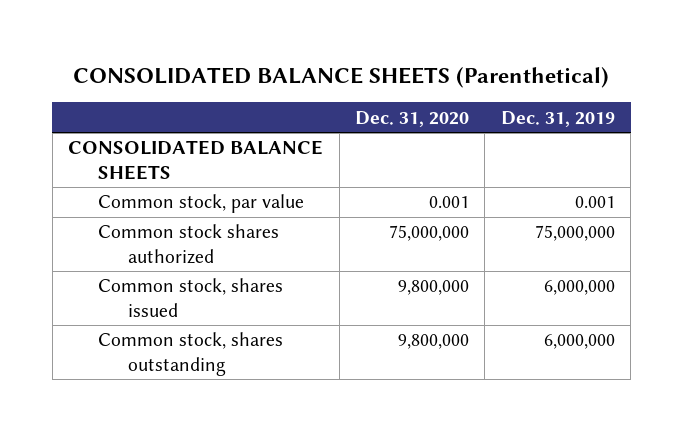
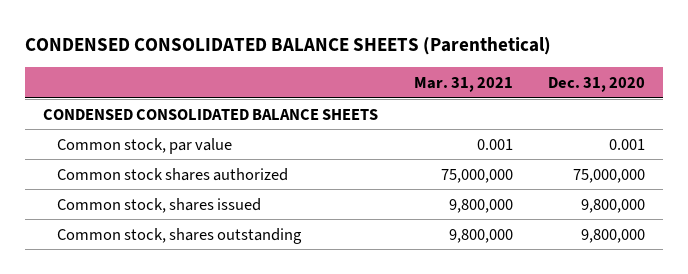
- CONSOLIDATED BALANCE SHEETS (Parenthetical)
+ CONDENSED CONSOLIDATED BALANCE SHEETS (Parenthetical)
- | Dec. 31, 2020 | Dec. 31, 2019
+ | Mar. 31, 2021 | Dec. 31, 2020
- CONSOLIDATED BALANCE SHEETS
+ CONDENSED CONSOLIDATED BALANCE SHEETS

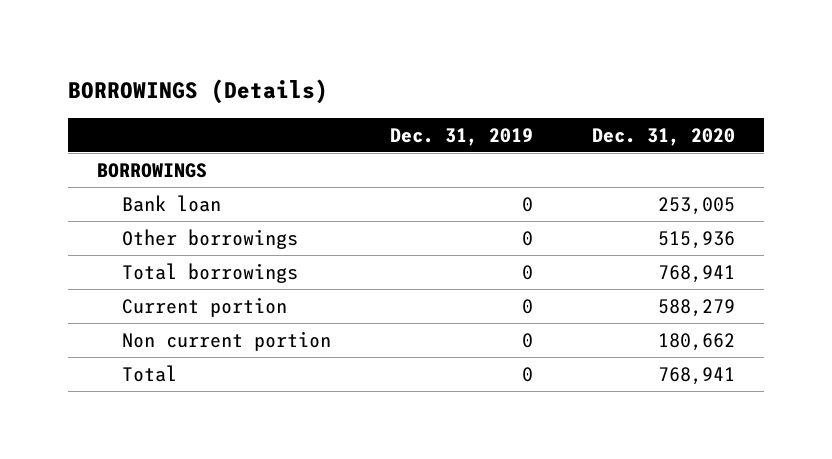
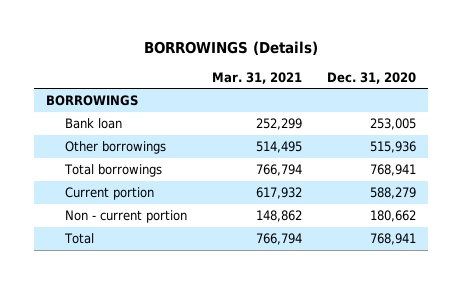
- | Dec. 31, 2019 | Dec. 31, 2020
+ | Mar. 31, 2021 | Dec. 31, 2020
- Non current portion | 0 | 180,662
+ Non - current portion | 148,862 | 180,662

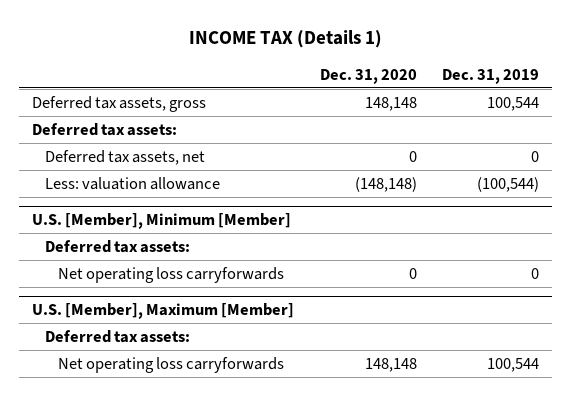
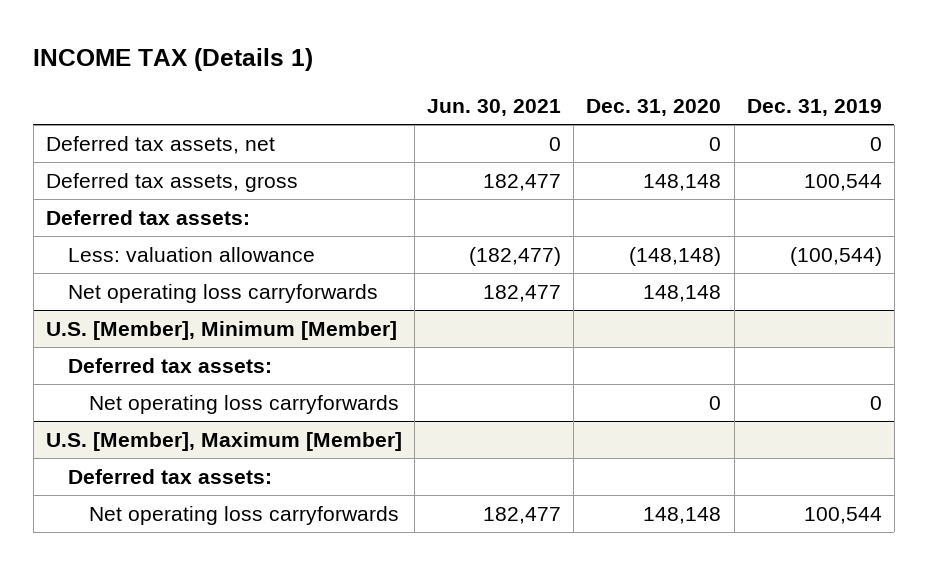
- | Dec. 31, 2020 | Dec. 31, 2019
+ | Jun. 30, 2021 | Dec. 31, 2020 | Dec. 31, 2019
moved up: Deferred tax assets, net | 0 | 0 | 0
+ Net operating loss carryforwards | 182,477 | 148,148 |

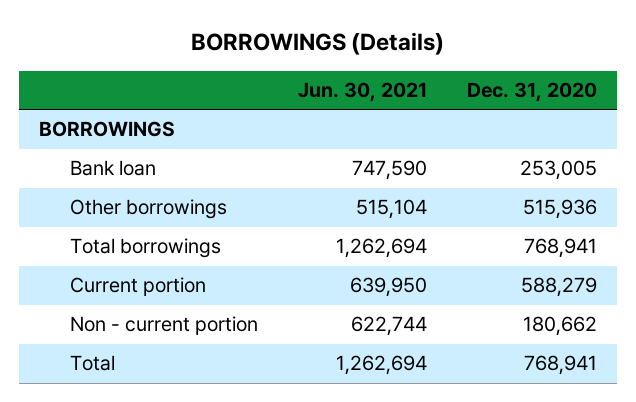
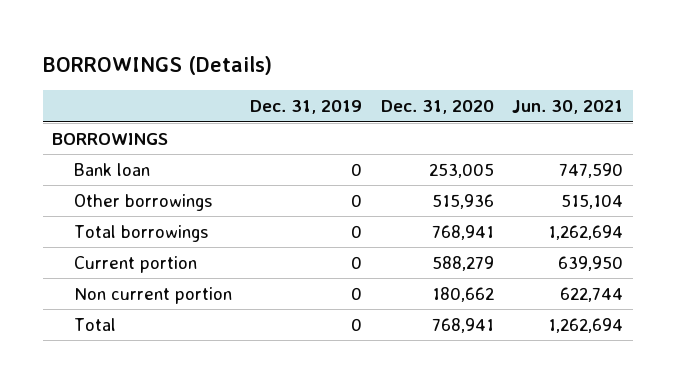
- | Jun. 30, 2021 | Dec. 31, 2020
+ | Dec. 31, 2019 | Dec. 31, 2020 | Jun. 30, 2021
- Non - current portion | 622,744 | 180,662
+ Non current portion | 0 | 180,662 | 622,744

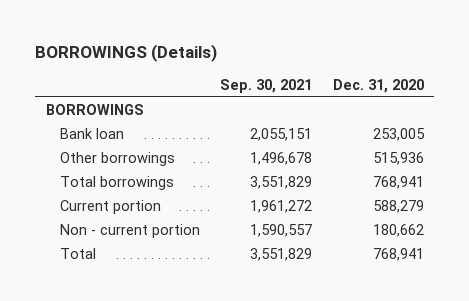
- | Dec. 31, 2019 | Dec. 31, 2020 | Jun. 30, 2021
+ | Sep. 30, 2021 | Dec. 31, 2020
- Non current portion | 0 | 180,662 | 622,744
+ Non - current portion | 1,590,557 | 180,662

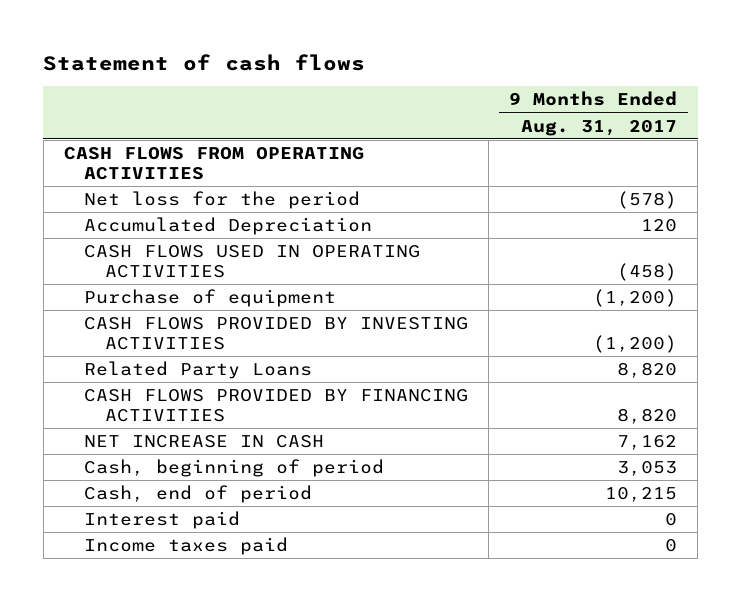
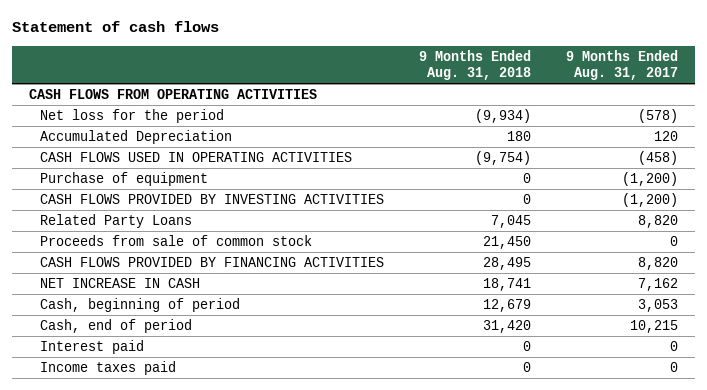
- | 9 Months Ended Aug. 31, 2017
+ | 9 Months Ended Aug. 31, 2018 | 9 Months Ended Aug. 31, 2017
+ Proceeds from sale of common stock | 21,450 | 0

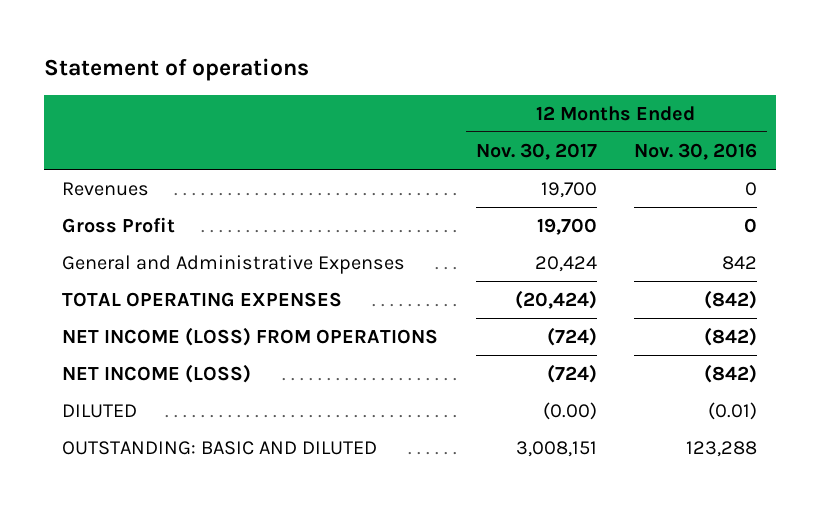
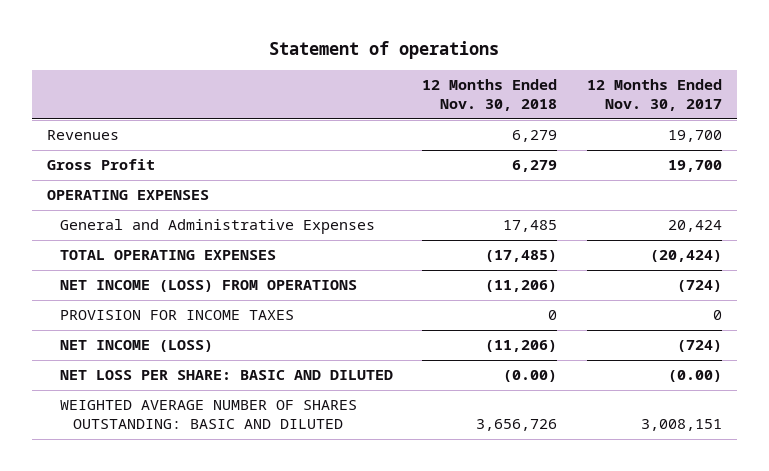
- | 12 Months Ended Nov. 30, 2017 | 12 Months Ended Nov. 30, 2016
+ | 12 Months Ended Nov. 30, 2018 | 12 Months Ended Nov. 30, 2017
+ OPERATING EXPENSES
+ PROVISION FOR INCOME TAXES | 0 | 0
- DILUTED | (0.00) | (0.01)
- OUTSTANDING: BASIC AND DILUTED | 3,008,151 | 123,288
+ NET LOSS PER SHARE: BASIC AND DILUTED | (0.00) | (0.00)
+ WEIGHTED AVERAGE NUMBER OF SHARES OUTSTANDING: BASIC AND DILUTED | 3,656,726 | 3,008,151

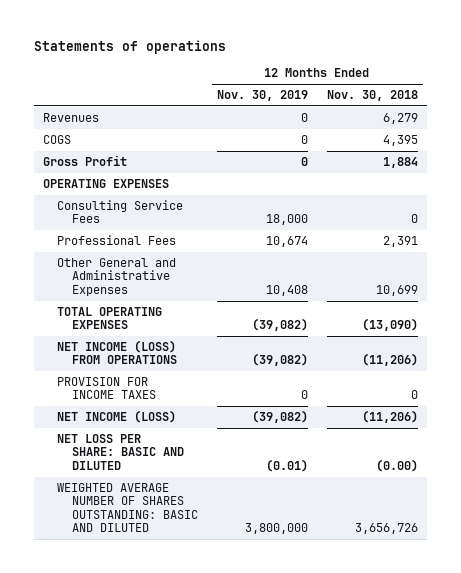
- Statement of operations
+ Statements of operations
- | 12 Months Ended Nov. 30, 2018 | 12 Months Ended Nov. 30, 2017
+ | 12 Months Ended Nov. 30, 2019 | 12 Months Ended Nov. 30, 2018
- Gross Profit | 6,279 | 19,700
+ COGS | 0 | 4,395
+ Gross Profit | 0 | 1,884
- General and Administrative Expenses | 17,485 | 20,424
- TOTAL OPERATING EXPENSES | (17,485) | (20,424)
+ Consulting Service Fees | 18,000 | 0
+ Professional Fees | 10,674 | 2,391
+ Other General and Administrative Expenses | 10,408 | 10,699
+ TOTAL OPERATING EXPENSES | (39,082) | (13,090)

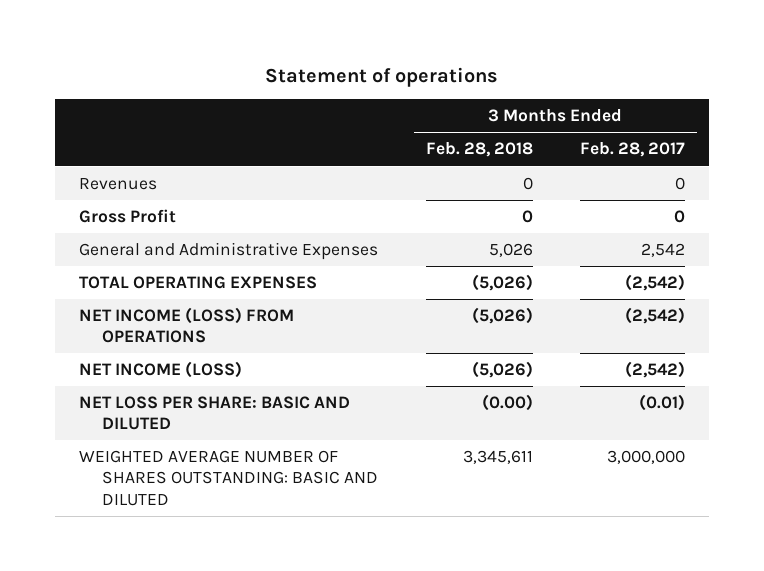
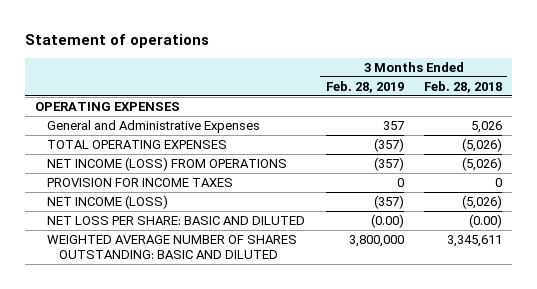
- | 3 Months Ended Feb. 28, 2018 | 3 Months Ended Feb. 28, 2017
+ | 3 Months Ended Feb. 28, 2019 | 3 Months Ended Feb. 28, 2018
- Revenues | 0 | 0
- Gross Profit | 0 | 0
+ OPERATING EXPENSES
+ PROVISION FOR INCOME TAXES | 0 | 0

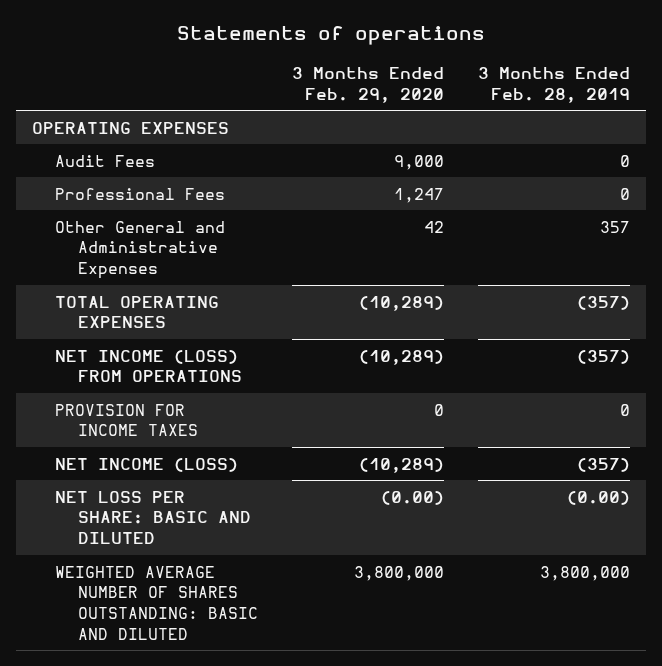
- Statement of operations
+ Statements of operations
- | 3 Months Ended Feb. 28, 2019 | 3 Months Ended Feb. 28, 2018
+ | 3 Months Ended Feb. 29, 2020 | 3 Months Ended Feb. 28, 2019
- General and Administrative Expenses | 357 | 5,026
+ Audit Fees | 9,000 | 0
+ Professional Fees | 1,247 | 0
+ Other General and Administrative Expenses | 42 | 357

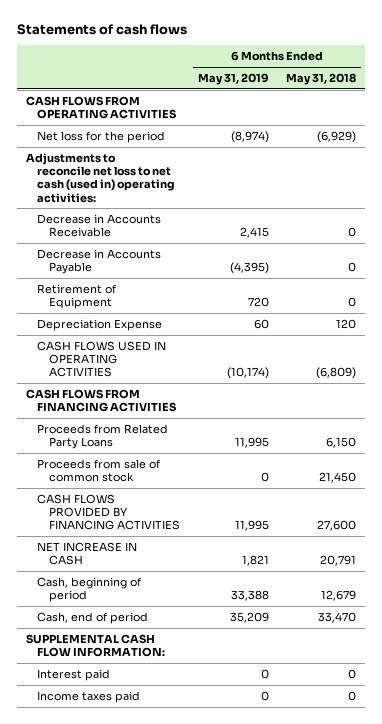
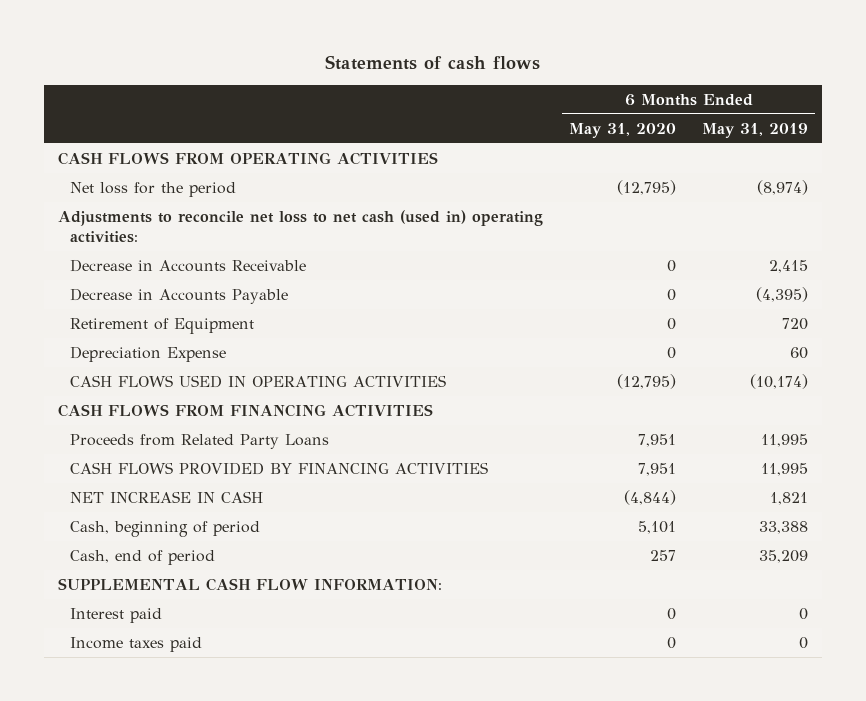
- | 6 Months Ended May 31, 2019 | 6 Months Ended May 31, 2018
+ | 6 Months Ended May 31, 2020 | 6 Months Ended May 31, 2019
- Proceeds from sale of common stock | 0 | 21,450

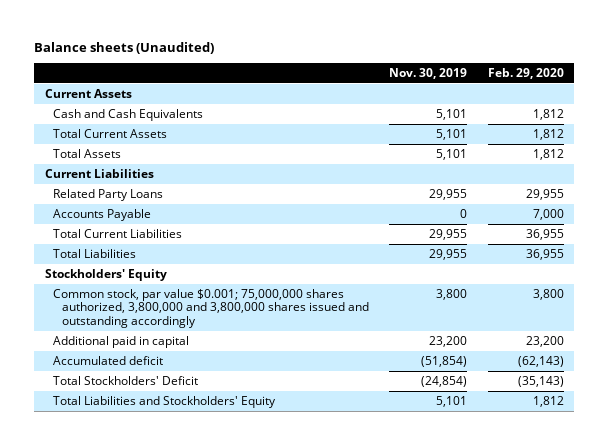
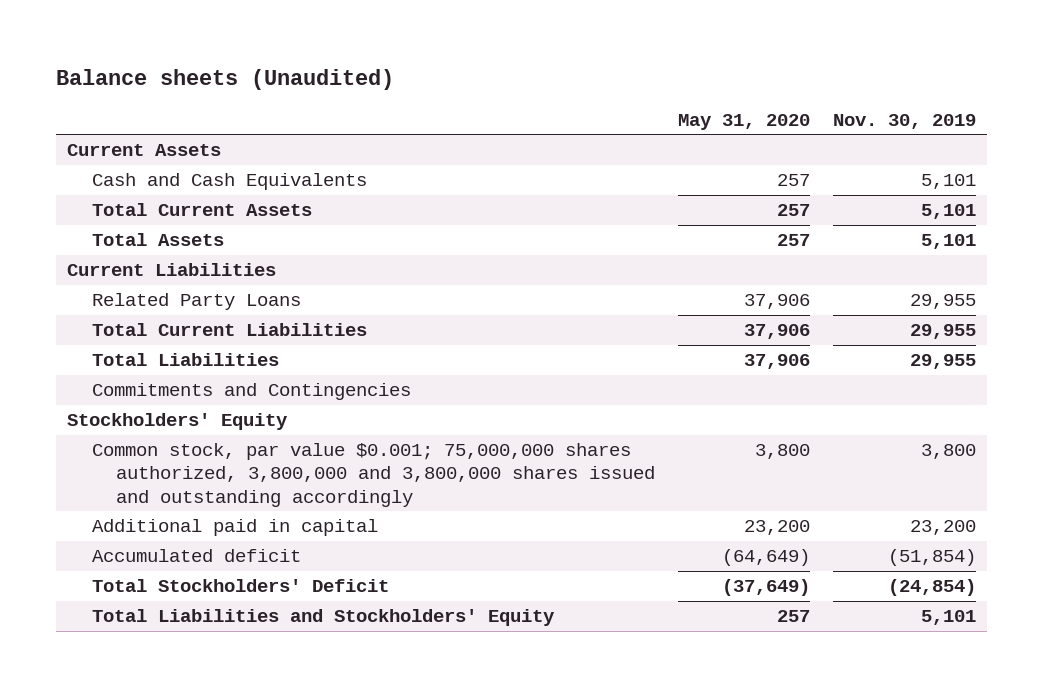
- | Nov. 30, 2019 | Feb. 29, 2020
+ | May 31, 2020 | Nov. 30, 2019
- Accounts Payable | 0 | 7,000
+ Commitments and Contingencies

